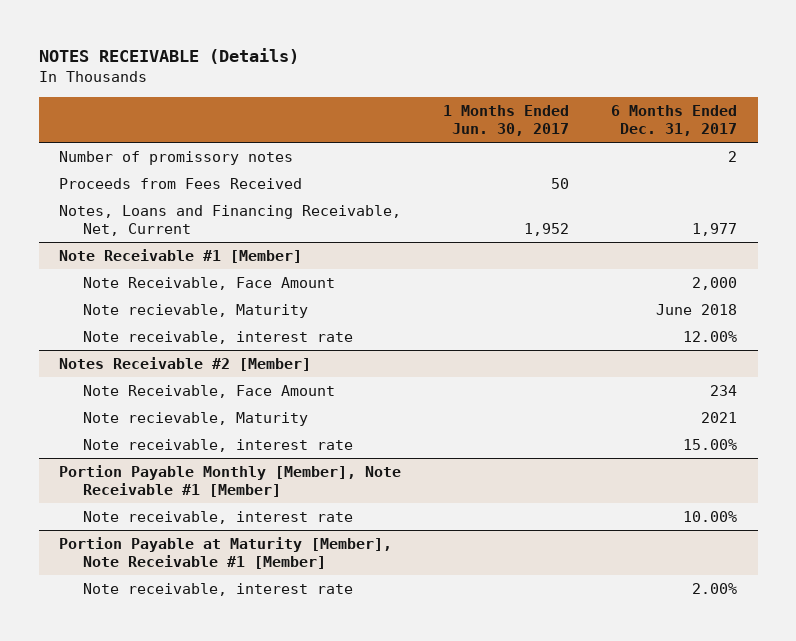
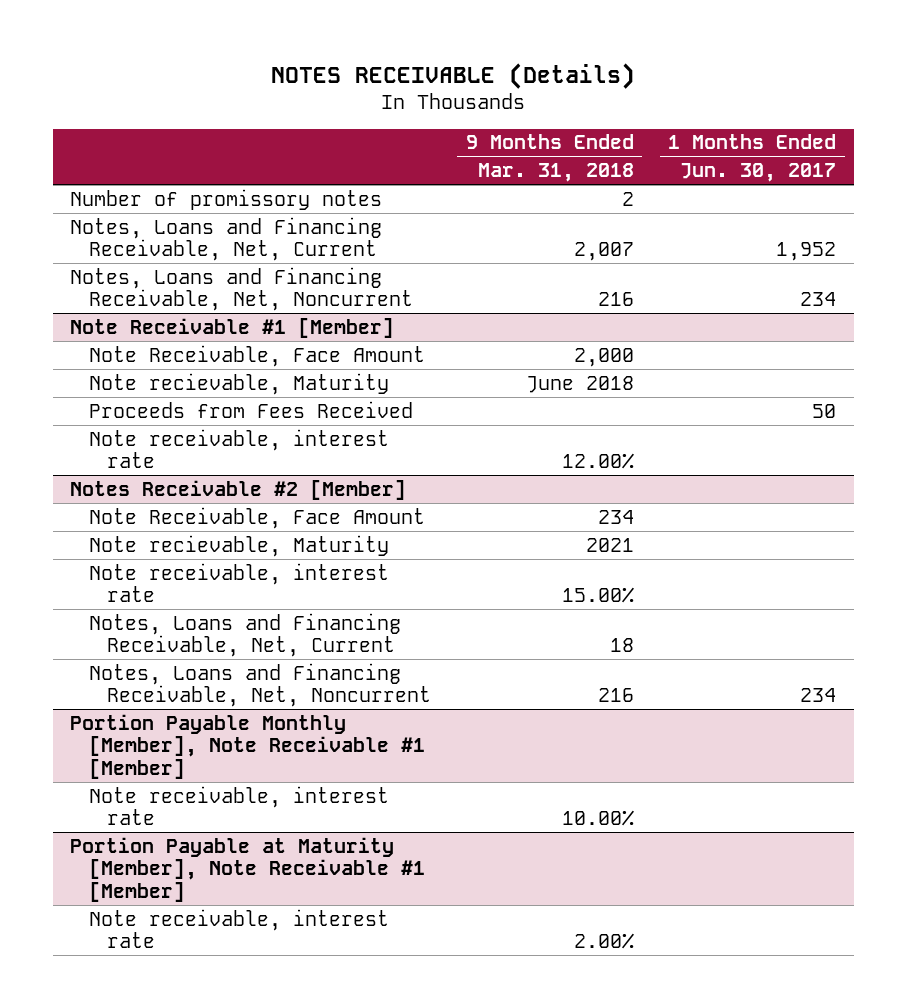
- | 1 Months Ended Jun. 30, 2017 | 6 Months Ended Dec. 31, 2017
+ | 9 Months Ended Mar. 31, 2018 | 1 Months Ended Jun. 30, 2017
- Proceeds from Fees Received | 50 |
+ Notes, Loans and Financing Receivable, Net, Noncurrent | 216 | 234
@ Note Receivable #1 [Member]
+ Proceeds from Fees Received | | 50
@ Notes Receivable #2 [Member]
+ Notes, Loans and Financing Receivable, Net, Current | 18 |
+ Notes, Loans and Financing Receivable, Net, Noncurrent | 216 | 234

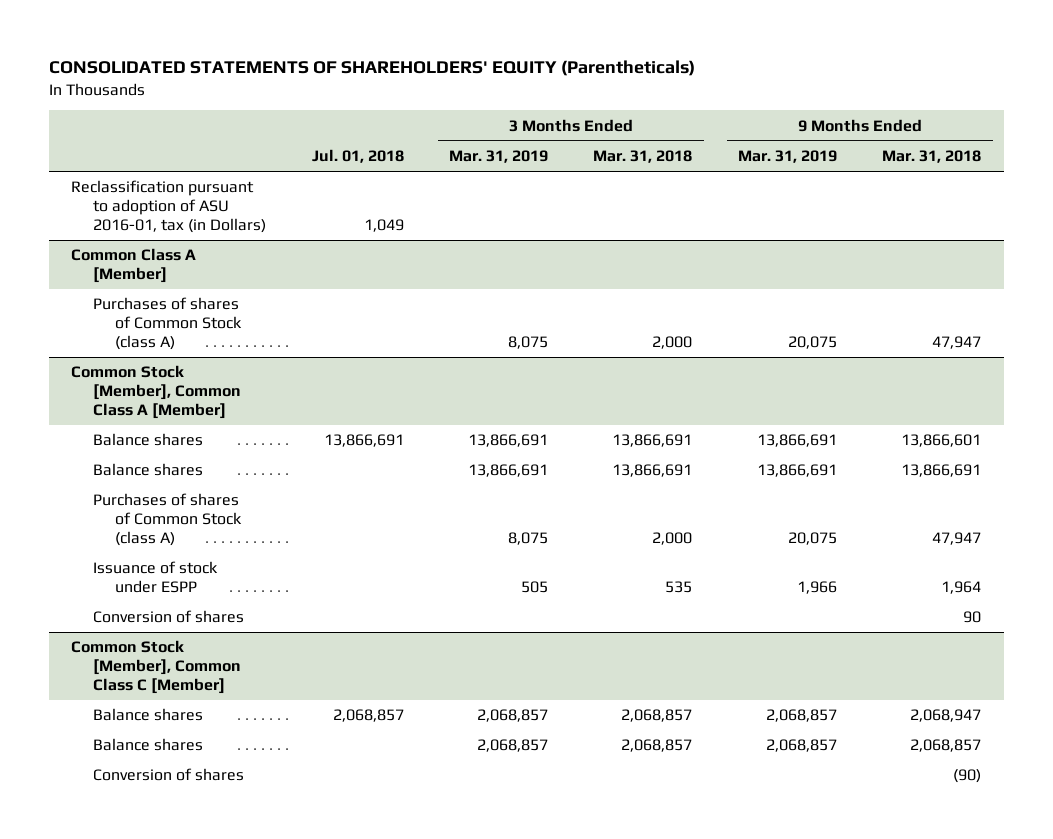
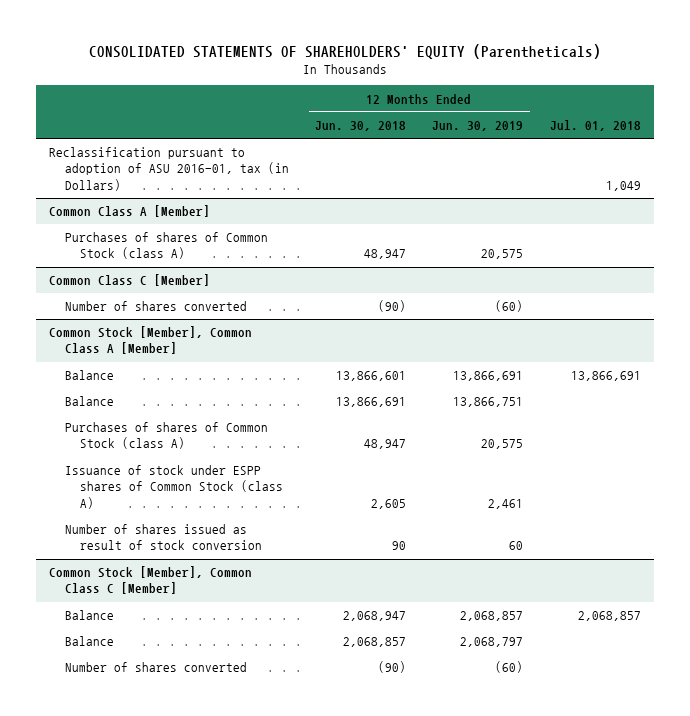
- | Jul. 01, 2018 | 3 Months Ended Mar. 31, 2019 | 3 Months Ended Mar. 31, 2018 | 9 Months Ended Mar. 31, 2019 | 9 Months Ended Mar. 31, 2018
+ | 12 Months Ended Jun. 30, 2018 | 12 Months Ended Jun. 30, 2019 | Jul. 01, 2018
+ Common Class C [Member]
+ Number of shares converted | (90) | (60) |
@ Common Stock [Member], Common Class A [Member]
- Balance shares | 13,866,691 | 13,866,691 | 13,866,691 | 13,866,691 | 13,866,601
- Balance shares | | 13,866,691 | 13,866,691 | 13,866,691 | 13,866,691
+ Balance | 13,866,601 | 13,866,691 | 13,866,691
+ Balance | 13,866,691 | 13,866,751 |
- Issuance of stock under ESPP | | 505 | 535 | 1,966 | 1,964
- Conversion of shares | | | | | 90
+ Issuance of stock under ESPP shares of Common Stock (class A) | 2,605 | 2,461 |
+ Number of shares issued as result of stock conversion | 90 | 60 |
@ Common Stock [Member], Common Class C [Member]
- Balance shares | 2,068,857 | 2,068,857 | 2,068,857 | 2,068,857 | 2,068,947
- Balance shares | | 2,068,857 | 2,068,857 | 2,068,857 | 2,068,857
- Conversion of shares | | | | | (90)
+ Balance | 2,068,947 | 2,068,857 | 2,068,857
+ Balance | 2,068,857 | 2,068,797 |
+ Number of shares converted | (90) | (60) |

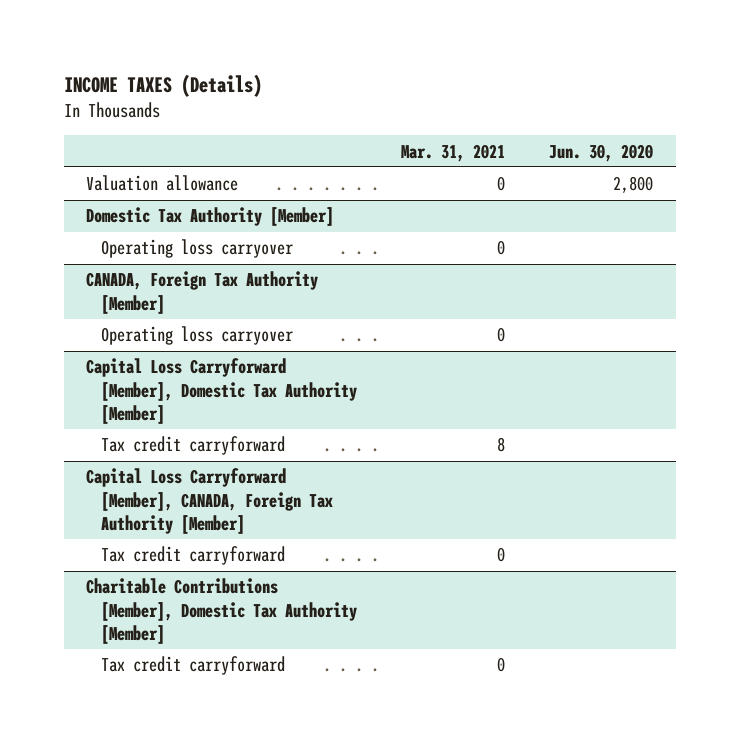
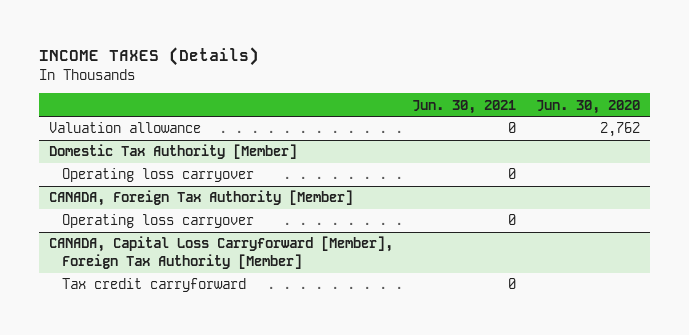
- | Mar. 31, 2021 | Jun. 30, 2020
+ | Jun. 30, 2021 | Jun. 30, 2020
- Valuation allowance | 0 | 2,800
+ Valuation allowance | 0 | 2,762
- Capital Loss Carryforward [Member], Domestic Tax Authority [Member]
- Tax credit carryforward | 8 |
- Capital Loss Carryforward [Member], CANADA, Foreign Tax Authority [Member]
+ CANADA, Capital Loss Carryforward [Member], Foreign Tax Authority [Member]
- Charitable Contributions [Member], Domestic Tax Authority [Member]
- Tax credit carryforward | 0 |

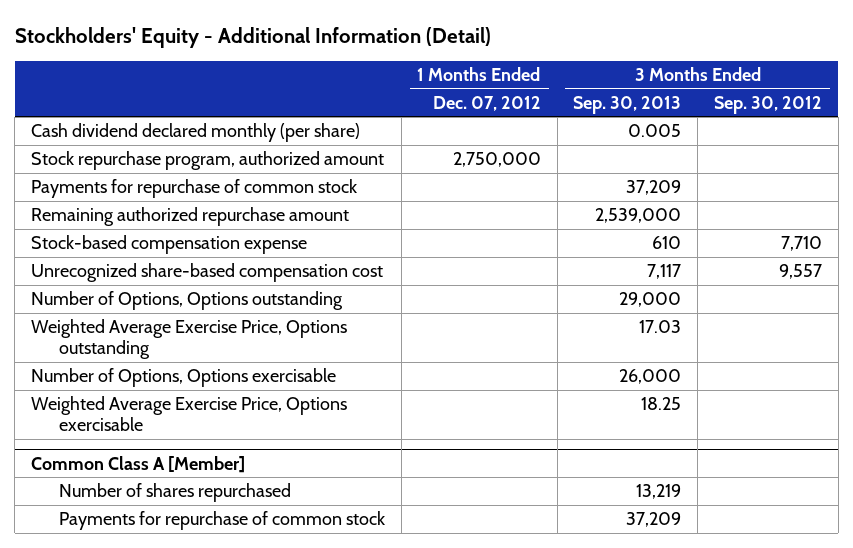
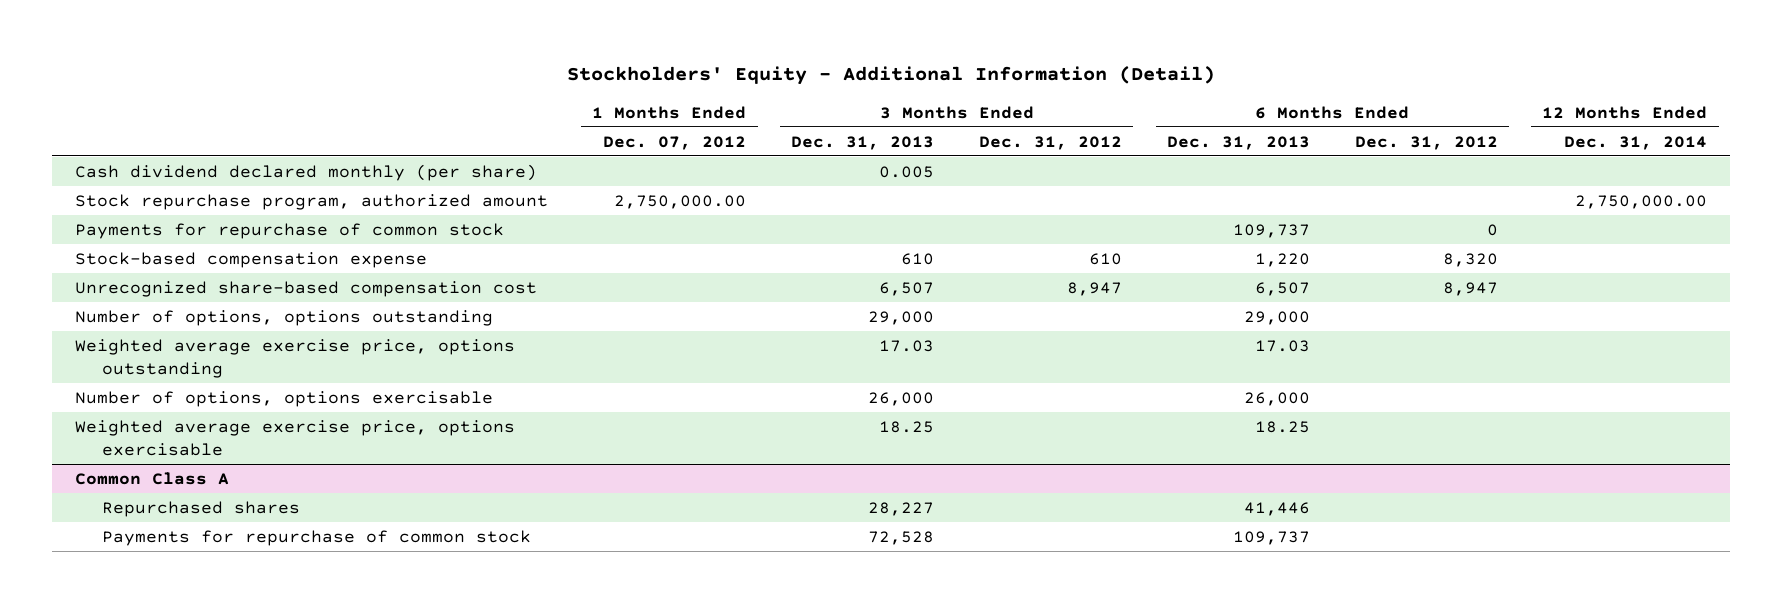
- | 1 Months Ended Dec. 07, 2012 | 3 Months Ended Sep. 30, 2013 | 3 Months Ended Sep. 30, 2012
+ | 1 Months Ended Dec. 07, 2012 | 3 Months Ended Dec. 31, 2013 | 3 Months Ended Dec. 31, 2012 | 6 Months Ended Dec. 31, 2013 | 6 Months Ended Dec. 31, 2012 | 12 Months Ended Dec. 31, 2014
- Stock repurchase program, authorized amount | 2,750,000 | |
+ Stock repurchase program, authorized amount | 2,750,000.00 | | | | | 2,750,000.00
- Remaining authorized repurchase amount | | 2,539,000 |
- Number of Options, Options outstanding | | 29,000 |
- Weighted Average Exercise Price, Options outstanding | | 17.03 |
- Number of Options, Options exercisable | | 26,000 |
- Weighted Average Exercise Price, Options exercisable | | 18.25 |
- Common Class A [Member]
- Number of shares repurchased | | 13,219 |
+ Number of options, options outstanding | | 29,000 | | 29,000 | |
+ Weighted average exercise price, options outstanding | | 17.03 | | 17.03 | |
+ Number of options, options exercisable | | 26,000 | | 26,000 | |
+ Weighted average exercise price, options exercisable | | 18.25 | | 18.25 | |
+ Common Class A
+ Repurchased shares | | 28,227 | | 41,446 | |

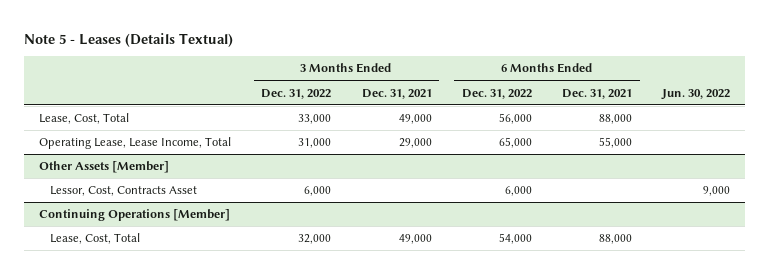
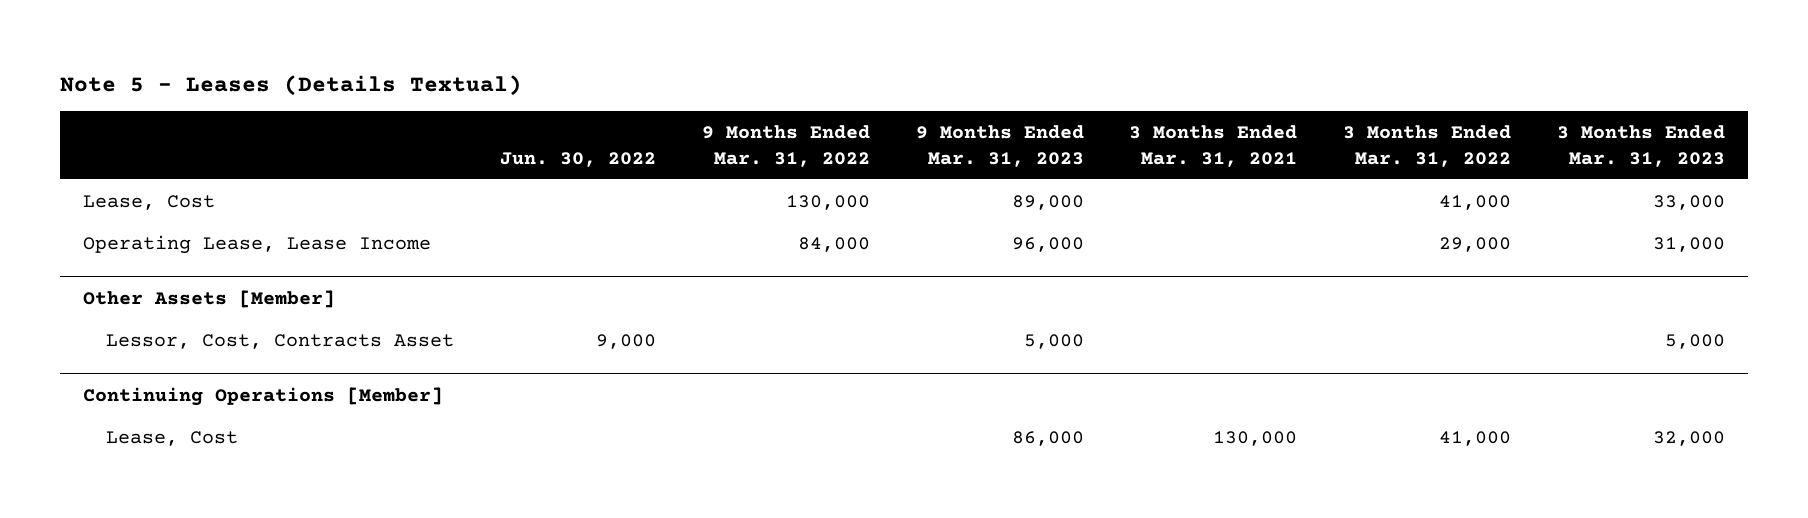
- | 3 Months Ended Dec. 31, 2022 | 3 Months Ended Dec. 31, 2021 | 6 Months Ended Dec. 31, 2022 | 6 Months Ended Dec. 31, 2021 | Jun. 30, 2022
+ | Jun. 30, 2022 | 9 Months Ended Mar. 31, 2022 | 9 Months Ended Mar. 31, 2023 | 3 Months Ended Mar. 31, 2021 | 3 Months Ended Mar. 31, 2022 | 3 Months Ended Mar. 31, 2023
- Lease, Cost, Total | 33,000 | 49,000 | 56,000 | 88,000 |
- Operating Lease, Lease Income, Total | 31,000 | 29,000 | 65,000 | 55,000 |
+ Lease, Cost | | 130,000 | 89,000 | | 41,000 | 33,000
+ Operating Lease, Lease Income | | 84,000 | 96,000 | | 29,000 | 31,000
@ Continuing Operations [Member]
- Lease, Cost, Total | 32,000 | 49,000 | 54,000 | 88,000 |
+ Lease, Cost | | | 86,000 | 130,000 | 41,000 | 32,000

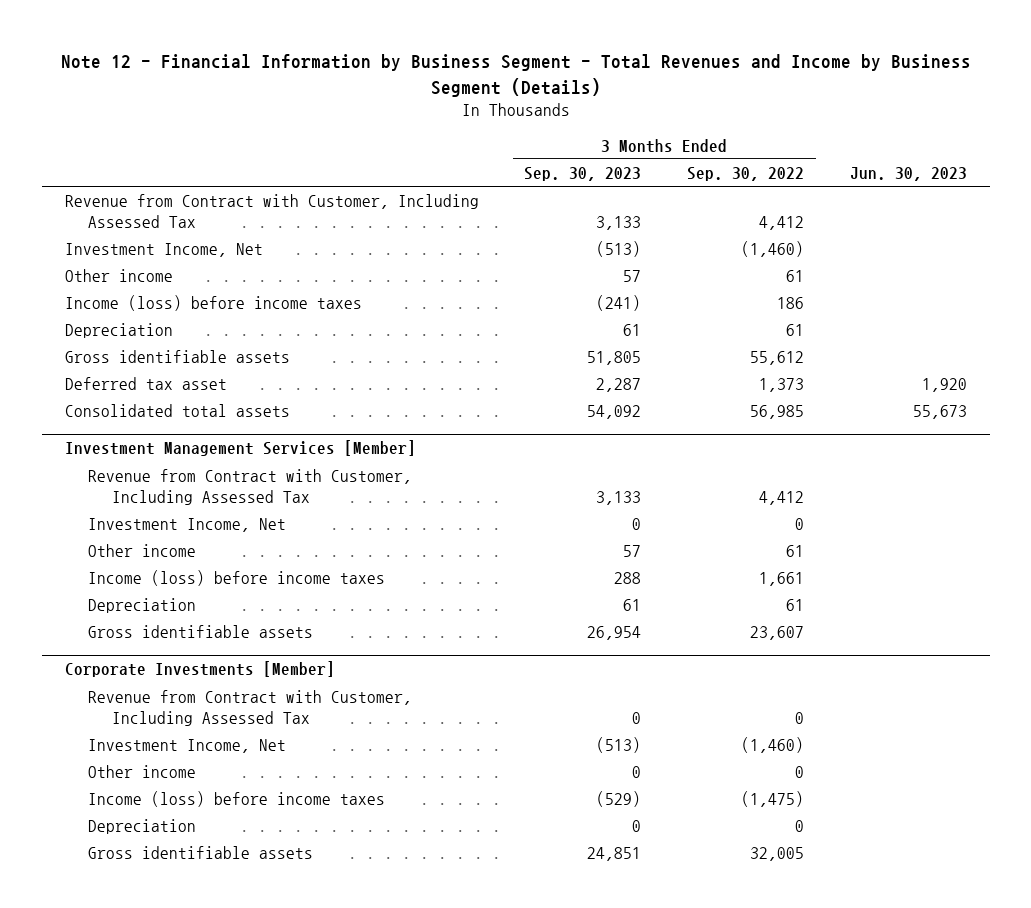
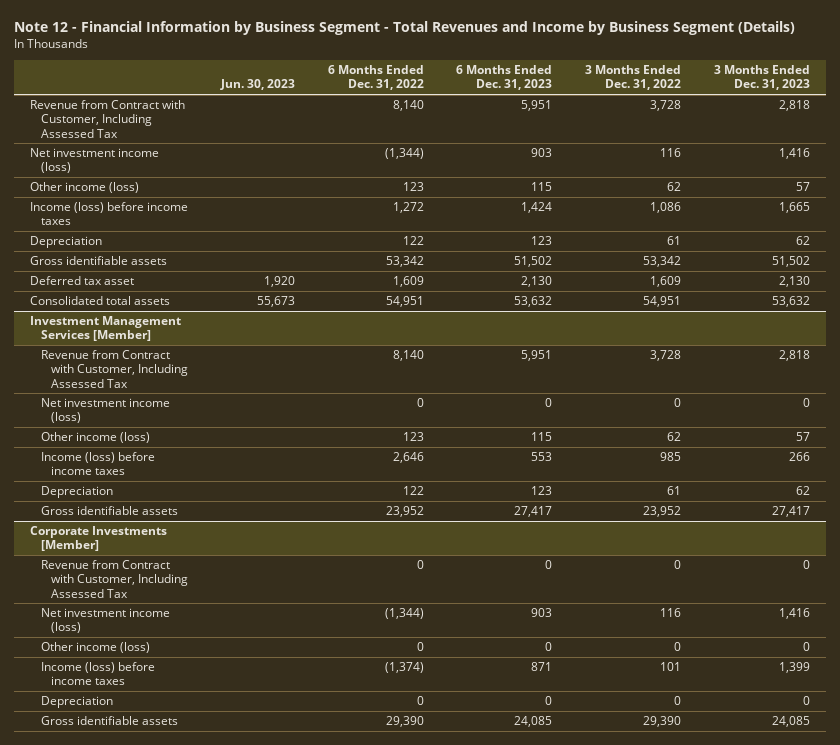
- | 3 Months Ended Sep. 30, 2023 | 3 Months Ended Sep. 30, 2022 | Jun. 30, 2023
+ | Jun. 30, 2023 | 6 Months Ended Dec. 31, 2022 | 6 Months Ended Dec. 31, 2023 | 3 Months Ended Dec. 31, 2022 | 3 Months Ended Dec. 31, 2023
- Investment Income, Net | (513) | (1,460) |
- Other income | 57 | 61 |
+ Net investment income (loss) | | (1,344) | 903 | 116 | 1,416
+ Other income (loss) | | 123 | 115 | 62 | 57
@ Investment Management Services [Member]
- Investment Income, Net | 0 | 0 |
- Other income | 57 | 61 |
+ Net investment income (loss) | | 0 | 0 | 0 | 0
+ Other income (loss) | | 123 | 115 | 62 | 57
@ Corporate Investments [Member]
- Investment Income, Net | (513) | (1,460) |
- Other income | 0 | 0 |
+ Net investment income (loss) | | (1,344) | 903 | 116 | 1,416
+ Other income (loss) | | 0 | 0 | 0 | 0

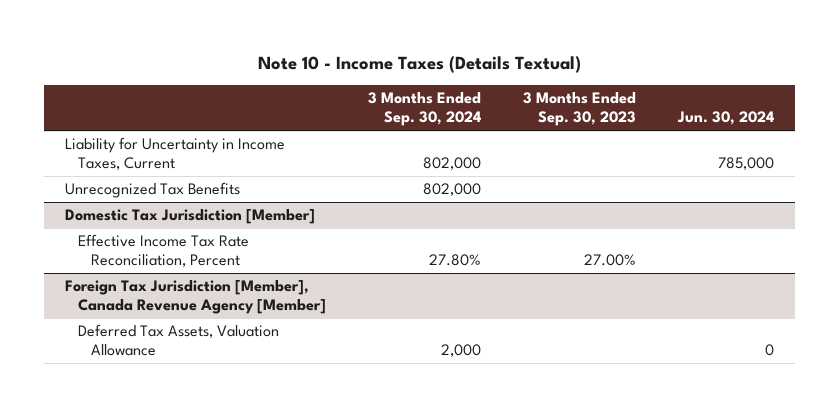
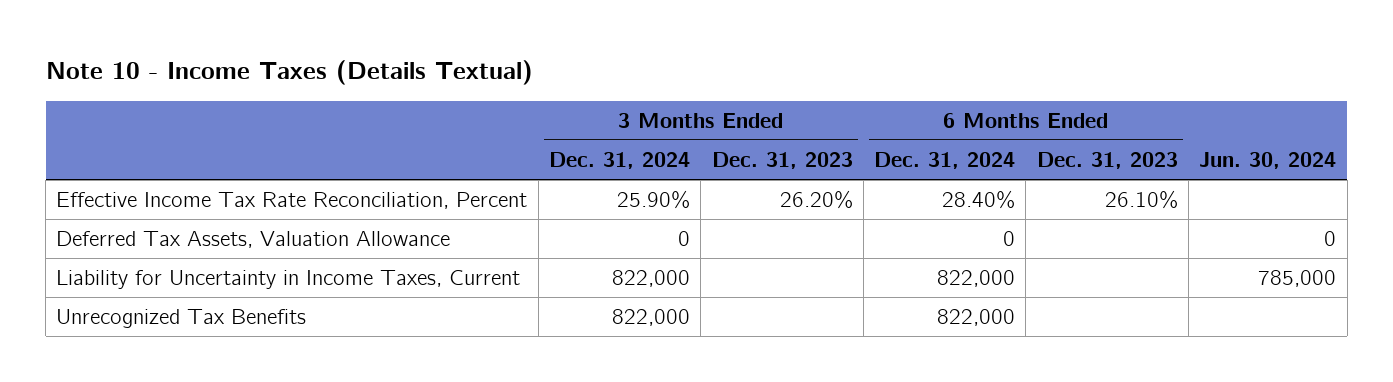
- | 3 Months Ended Sep. 30, 2024 | 3 Months Ended Sep. 30, 2023 | Jun. 30, 2024
+ | 3 Months Ended Dec. 31, 2024 | 3 Months Ended Dec. 31, 2023 | 6 Months Ended Dec. 31, 2024 | 6 Months Ended Dec. 31, 2023 | Jun. 30, 2024
+ Effective Income Tax Rate Reconciliation, Percent | 25.90% | 26.20% | 28.40% | 26.10% |
+ Deferred Tax Assets, Valuation Allowance | 0 | | 0 | | 0
- Domestic Tax Jurisdiction [Member]
- Effective Income Tax Rate Reconciliation, Percent | 27.80% | 27.00% |
- Foreign Tax Jurisdiction [Member], Canada Revenue Agency [Member]
- Deferred Tax Assets, Valuation Allowance | 2,000 | | 0

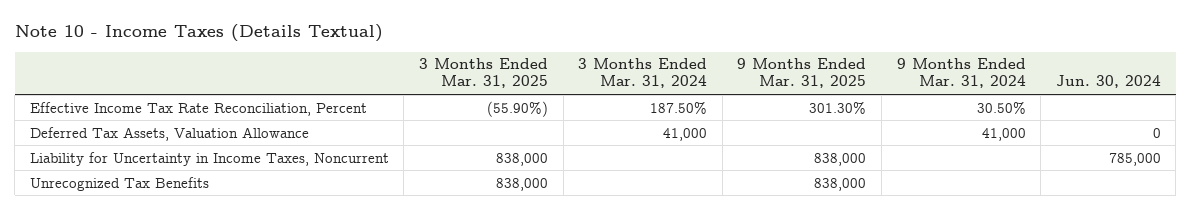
- | 3 Months Ended Dec. 31, 2024 | 3 Months Ended Dec. 31, 2023 | 6 Months Ended Dec. 31, 2024 | 6 Months Ended Dec. 31, 2023 | Jun. 30, 2024
+ | 3 Months Ended Mar. 31, 2025 | 3 Months Ended Mar. 31, 2024 | 9 Months Ended Mar. 31, 2025 | 9 Months Ended Mar. 31, 2024 | Jun. 30, 2024
- Liability for Uncertainty in Income Taxes, Current | 822,000 | | 822,000 | | 785,000
+ Liability for Uncertainty in Income Taxes, Noncurrent | 838,000 | | 838,000 | | 785,000

